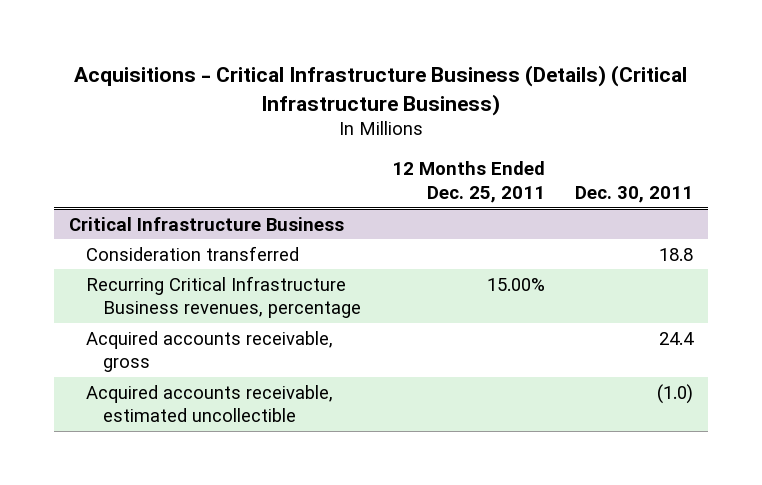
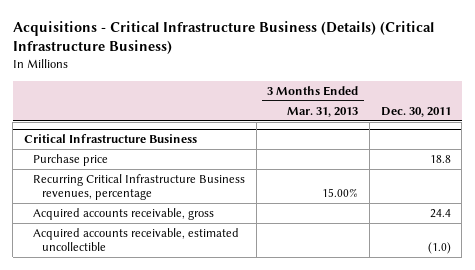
- | 12 Months Ended Dec. 25, 2011 | Dec. 30, 2011
+ | 3 Months Ended Mar. 31, 2013 | Dec. 30, 2011
@ Critical Infrastructure Business
- Consideration transferred | | 18.8
+ Purchase price | | 18.8

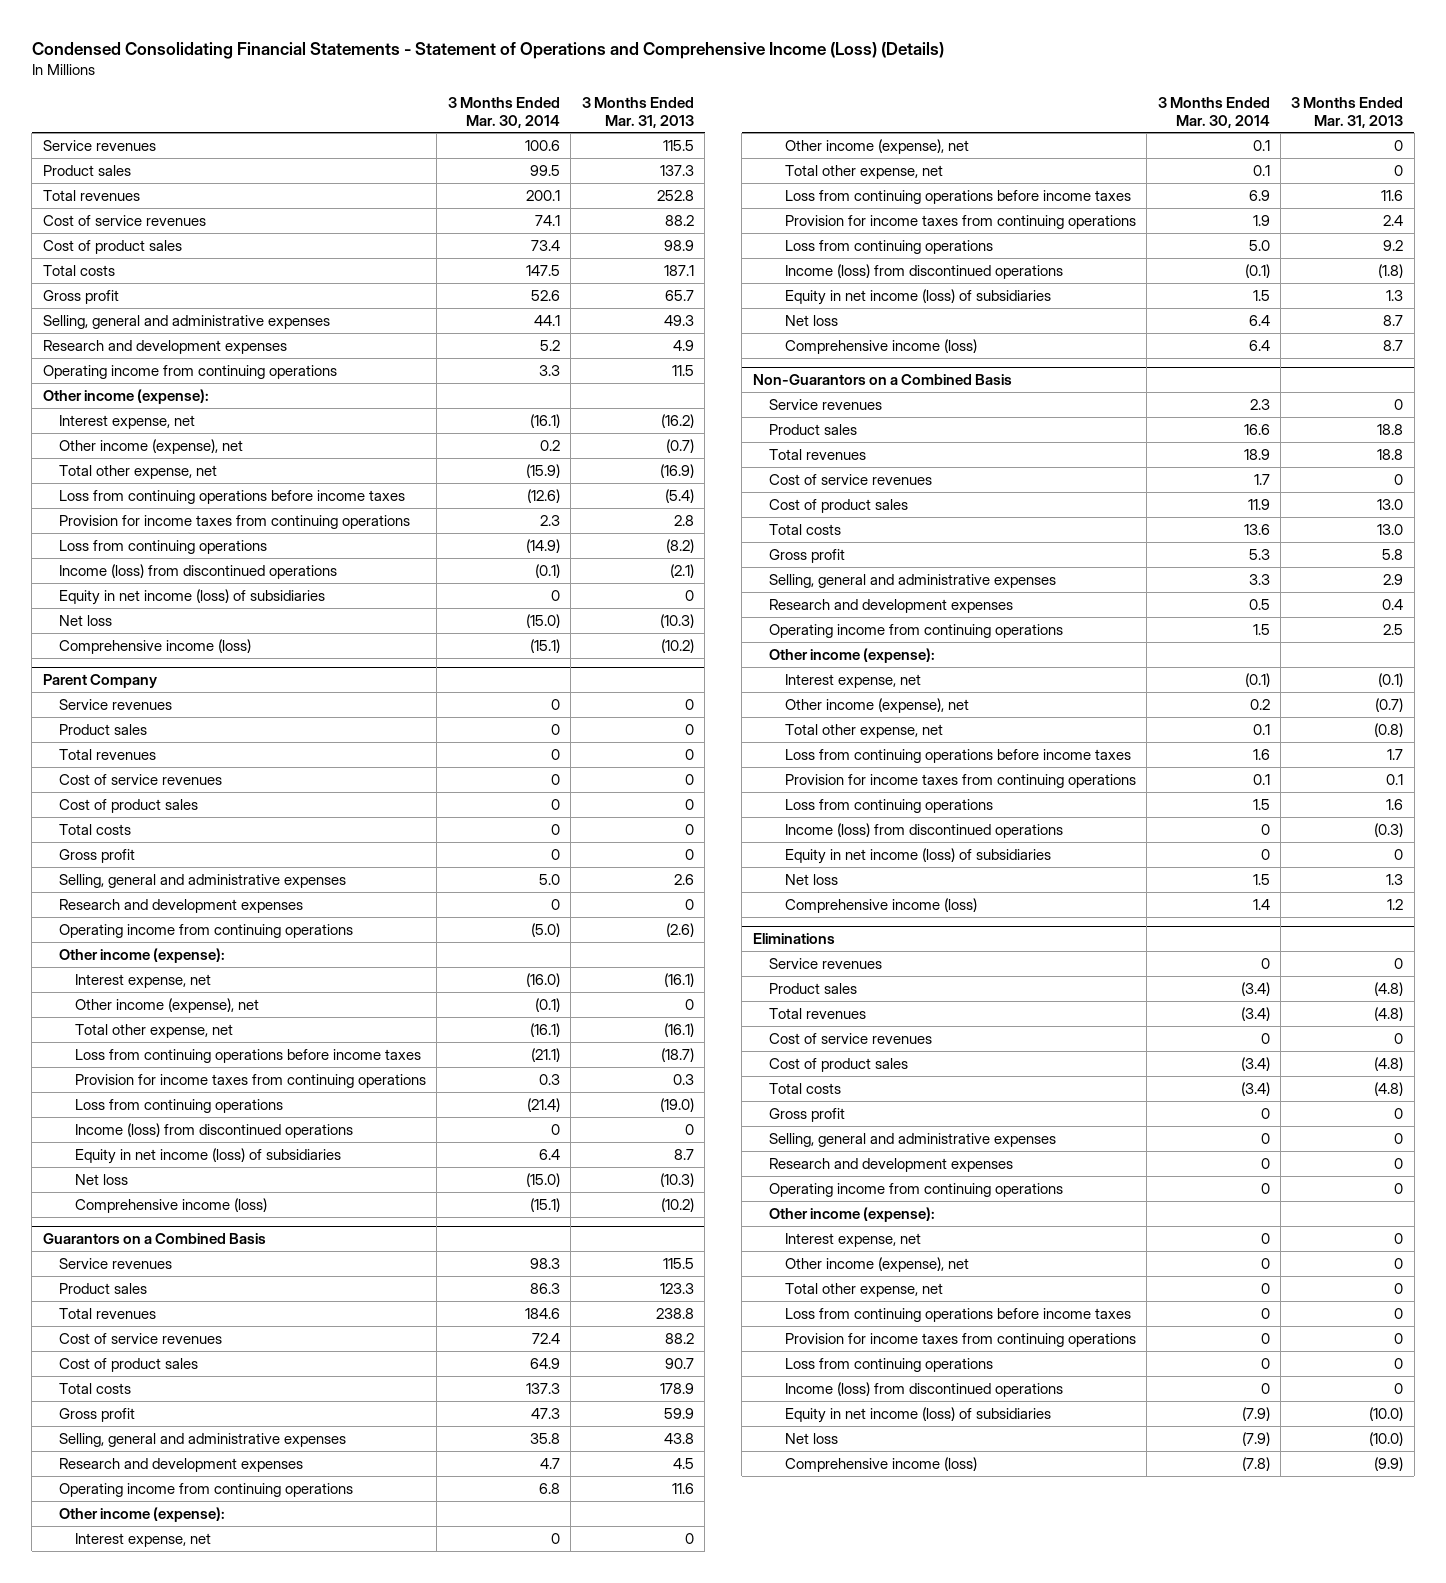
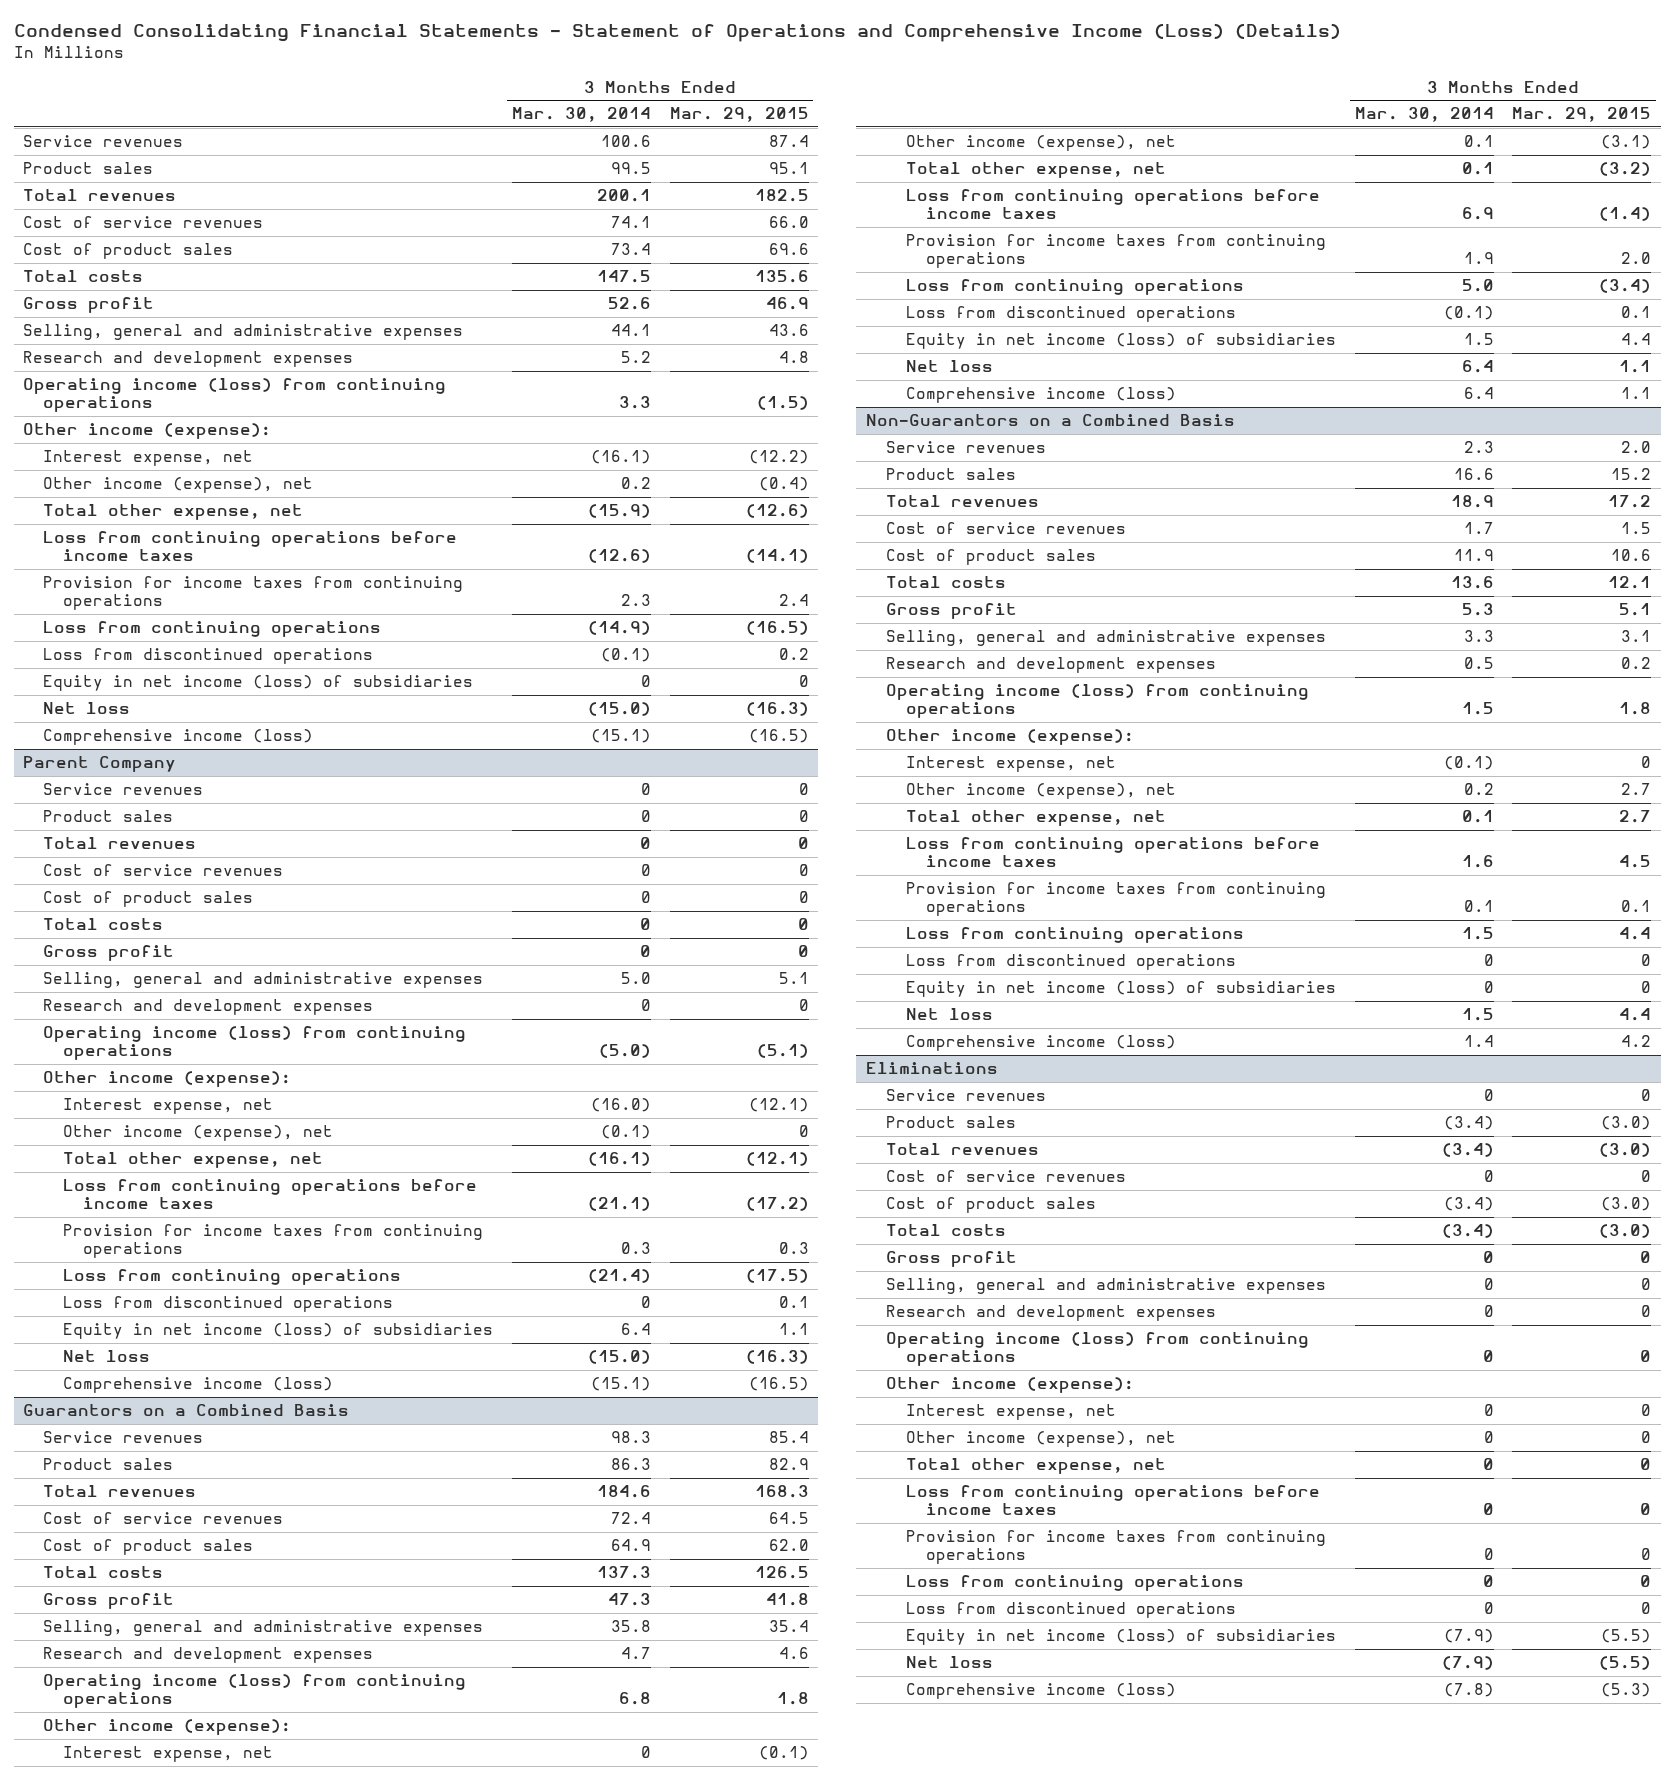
- | 3 Months Ended Mar. 30, 2014 | 3 Months Ended Mar. 31, 2013
+ | 3 Months Ended Mar. 30, 2014 | 3 Months Ended Mar. 29, 2015
- Operating income from continuing operations | 3.3 | 11.5
+ Operating income (loss) from continuing operations | 3.3 | (1.5)
- Income (loss) from discontinued operations | (0.1) | (2.1)
+ Loss from discontinued operations | (0.1) | 0.2
@ Parent Company
- Operating income from continuing operations | (5.0) | (2.6)
+ Operating income (loss) from continuing operations | (5.0) | (5.1)
- Income (loss) from discontinued operations | 0 | 0
+ Loss from discontinued operations | 0 | 0.1
@ Guarantors on a Combined Basis
- Operating income from continuing operations | 6.8 | 11.6
+ Operating income (loss) from continuing operations | 6.8 | 1.8
- Income (loss) from discontinued operations | (0.1) | (1.8)
+ Loss from discontinued operations | (0.1) | 0.1
@ Non-Guarantors on a Combined Basis
- Operating income from continuing operations | 1.5 | 2.5
+ Operating income (loss) from continuing operations | 1.5 | 1.8
- Income (loss) from discontinued operations | 0 | (0.3)
+ Loss from discontinued operations | 0 | 0
@ Eliminations
- Operating income from continuing operations | 0 | 0
+ Operating income (loss) from continuing operations | 0 | 0
- Income (loss) from discontinued operations | 0 | 0
+ Loss from discontinued operations | 0 | 0

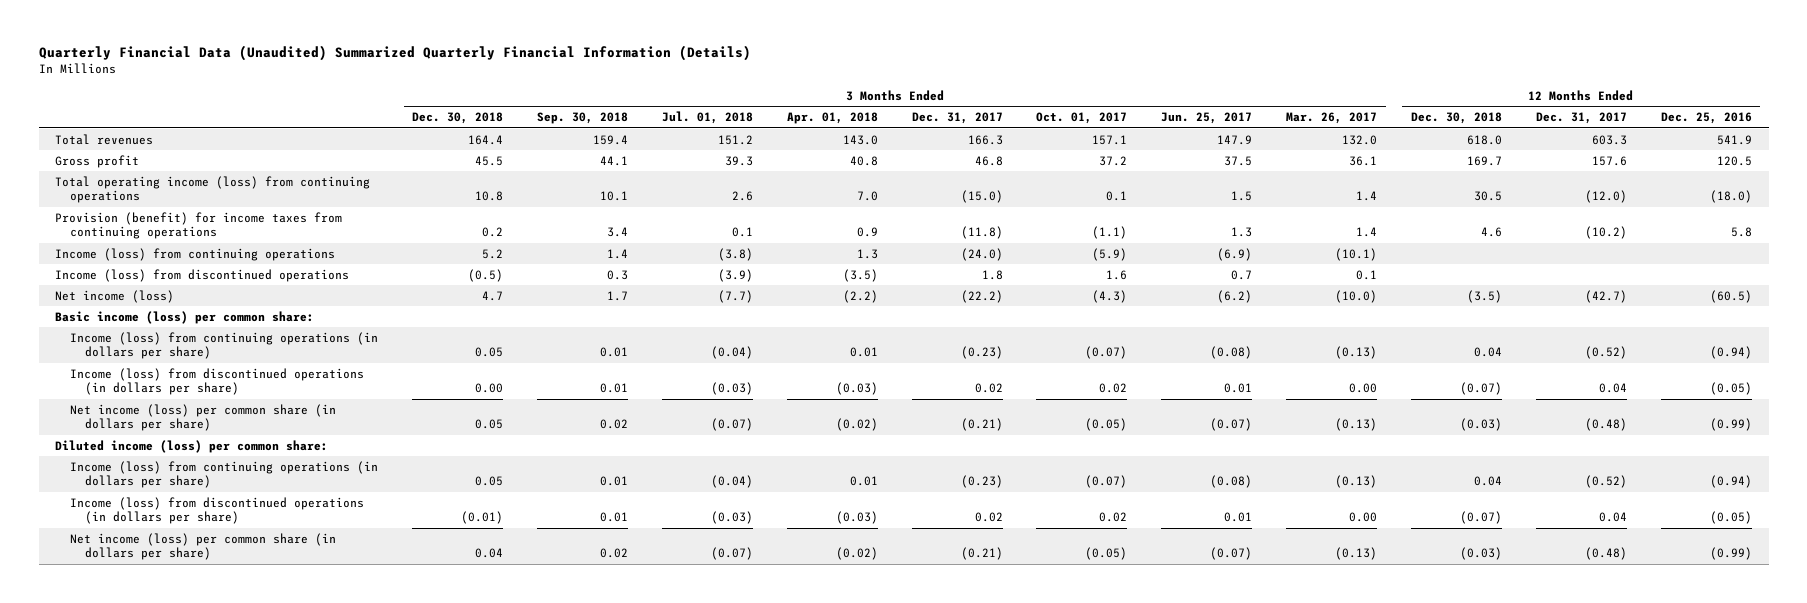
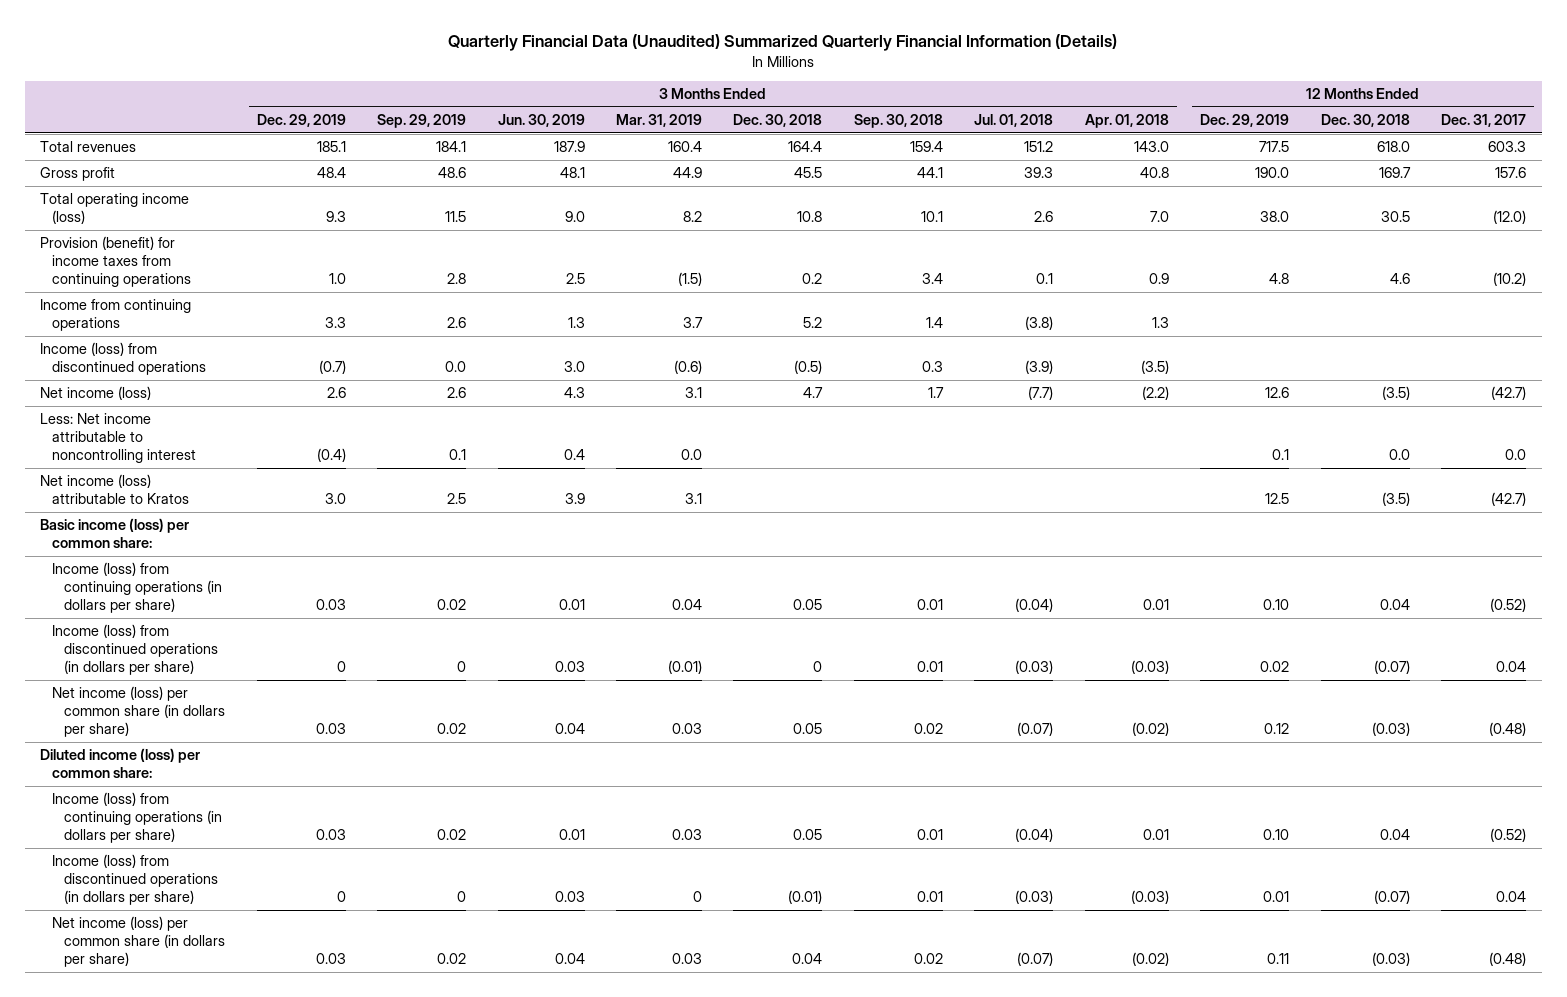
- | 3 Months Ended Dec. 30, 2018 | 3 Months Ended Sep. 30, 2018 | 3 Months Ended Jul. 01, 2018 | 3 Months Ended Apr. 01, 2018 | 3 Months Ended Dec. 31, 2017 | 3 Months Ended Oct. 01, 2017 | 3 Months Ended Jun. 25, 2017 | 3 Months Ended Mar. 26, 2017 | 12 Months Ended Dec. 30, 2018 | 12 Months Ended Dec. 31, 2017 | 12 Months Ended Dec. 25, 2016
+ | 3 Months Ended Dec. 29, 2019 | 3 Months Ended Sep. 29, 2019 | 3 Months Ended Jun. 30, 2019 | 3 Months Ended Mar. 31, 2019 | 3 Months Ended Dec. 30, 2018 | 3 Months Ended Sep. 30, 2018 | 3 Months Ended Jul. 01, 2018 | 3 Months Ended Apr. 01, 2018 | 12 Months Ended Dec. 29, 2019 | 12 Months Ended Dec. 30, 2018 | 12 Months Ended Dec. 31, 2017
- Total operating income (loss) from continuing operations | 10.8 | 10.1 | 2.6 | 7.0 | (15.0) | 0.1 | 1.5 | 1.4 | 30.5 | (12.0) | (18.0)
+ Total operating income (loss) | 9.3 | 11.5 | 9.0 | 8.2 | 10.8 | 10.1 | 2.6 | 7.0 | 38.0 | 30.5 | (12.0)
- Income (loss) from continuing operations | 5.2 | 1.4 | (3.8) | 1.3 | (24.0) | (5.9) | (6.9) | (10.1) | | |
+ Income from continuing operations | 3.3 | 2.6 | 1.3 | 3.7 | 5.2 | 1.4 | (3.8) | 1.3 | | |
+ Less: Net income attributable to noncontrolling interest | (0.4) | 0.1 | 0.4 | 0.0 | | | | | 0.1 | 0.0 | 0.0
+ Net income (loss) attributable to Kratos | 3.0 | 2.5 | 3.9 | 3.1 | | | | | 12.5 | (3.5) | (42.7)
- Income (loss) from discontinued operations (in dollars per share) | 0.00 | 0.01 | (0.03) | (0.03) | 0.02 | 0.02 | 0.01 | 0.00 | (0.07) | 0.04 | (0.05)
+ Income (loss) from discontinued operations (in dollars per share) | 0 | 0 | 0.03 | (0.01) | 0 | 0.01 | (0.03) | (0.03) | 0.02 | (0.07) | 0.04

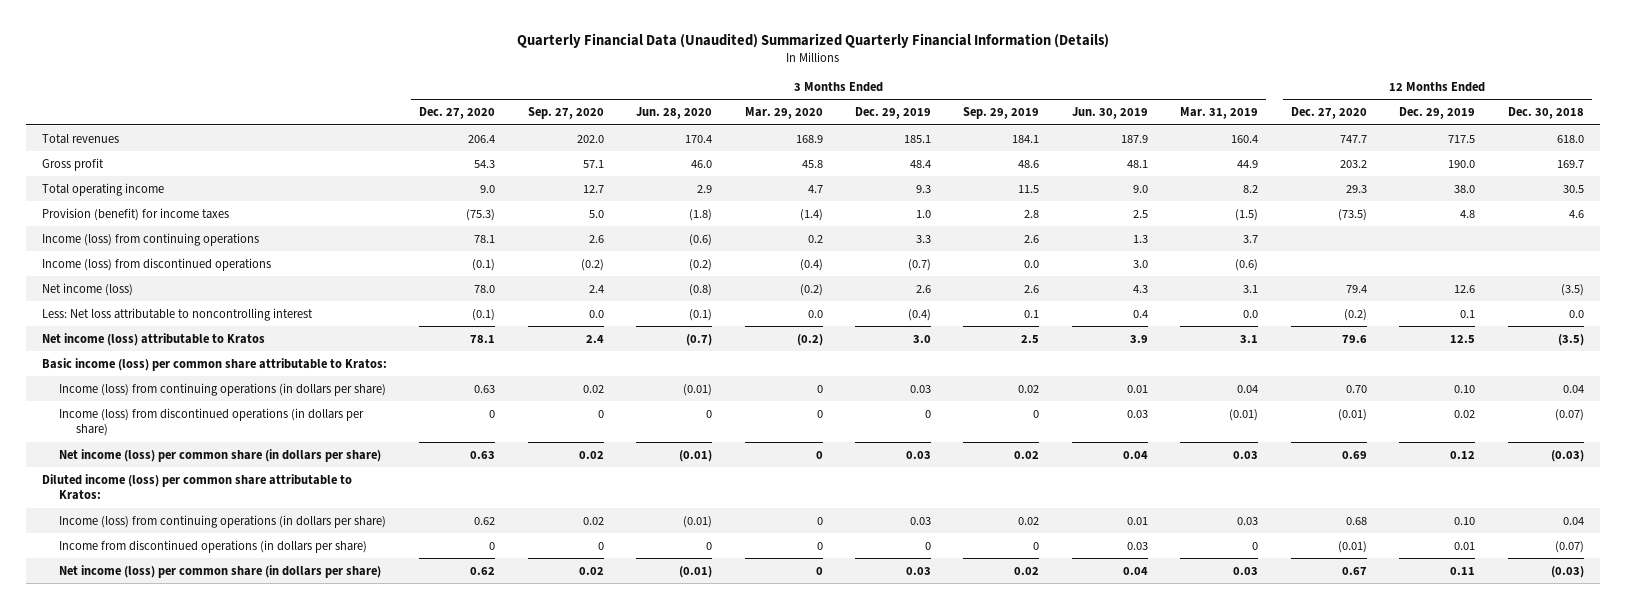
- | 3 Months Ended Dec. 29, 2019 | 3 Months Ended Sep. 29, 2019 | 3 Months Ended Jun. 30, 2019 | 3 Months Ended Mar. 31, 2019 | 3 Months Ended Dec. 30, 2018 | 3 Months Ended Sep. 30, 2018 | 3 Months Ended Jul. 01, 2018 | 3 Months Ended Apr. 01, 2018 | 12 Months Ended Dec. 29, 2019 | 12 Months Ended Dec. 30, 2018 | 12 Months Ended Dec. 31, 2017
+ | 3 Months Ended Dec. 27, 2020 | 3 Months Ended Sep. 27, 2020 | 3 Months Ended Jun. 28, 2020 | 3 Months Ended Mar. 29, 2020 | 3 Months Ended Dec. 29, 2019 | 3 Months Ended Sep. 29, 2019 | 3 Months Ended Jun. 30, 2019 | 3 Months Ended Mar. 31, 2019 | 12 Months Ended Dec. 27, 2020 | 12 Months Ended Dec. 29, 2019 | 12 Months Ended Dec. 30, 2018
- Total operating income (loss) | 9.3 | 11.5 | 9.0 | 8.2 | 10.8 | 10.1 | 2.6 | 7.0 | 38.0 | 30.5 | (12.0)
- Provision (benefit) for income taxes from continuing operations | 1.0 | 2.8 | 2.5 | (1.5) | 0.2 | 3.4 | 0.1 | 0.9 | 4.8 | 4.6 | (10.2)
- Income from continuing operations | 3.3 | 2.6 | 1.3 | 3.7 | 5.2 | 1.4 | (3.8) | 1.3 | | |
+ Total operating income | 9.0 | 12.7 | 2.9 | 4.7 | 9.3 | 11.5 | 9.0 | 8.2 | 29.3 | 38.0 | 30.5
+ Provision (benefit) for income taxes | (75.3) | 5.0 | (1.8) | (1.4) | 1.0 | 2.8 | 2.5 | (1.5) | (73.5) | 4.8 | 4.6
+ Income (loss) from continuing operations | 78.1 | 2.6 | (0.6) | 0.2 | 3.3 | 2.6 | 1.3 | 3.7 | | |
- Less: Net income attributable to noncontrolling interest | (0.4) | 0.1 | 0.4 | 0.0 | | | | | 0.1 | 0.0 | 0.0
+ Less: Net loss attributable to noncontrolling interest | (0.1) | 0.0 | (0.1) | 0.0 | (0.4) | 0.1 | 0.4 | 0.0 | (0.2) | 0.1 | 0.0
- Basic income (loss) per common share:
+ Basic income (loss) per common share attributable to Kratos:
- Diluted income (loss) per common share:
+ Diluted income (loss) per common share attributable to Kratos:
- Income (loss) from discontinued operations (in dollars per share) | 0 | 0 | 0.03 | 0 | (0.01) | 0.01 | (0.03) | (0.03) | 0.01 | (0.07) | 0.04
+ Income from discontinued operations (in dollars per share) | 0 | 0 | 0 | 0 | 0 | 0 | 0.03 | 0 | (0.01) | 0.01 | (0.07)

